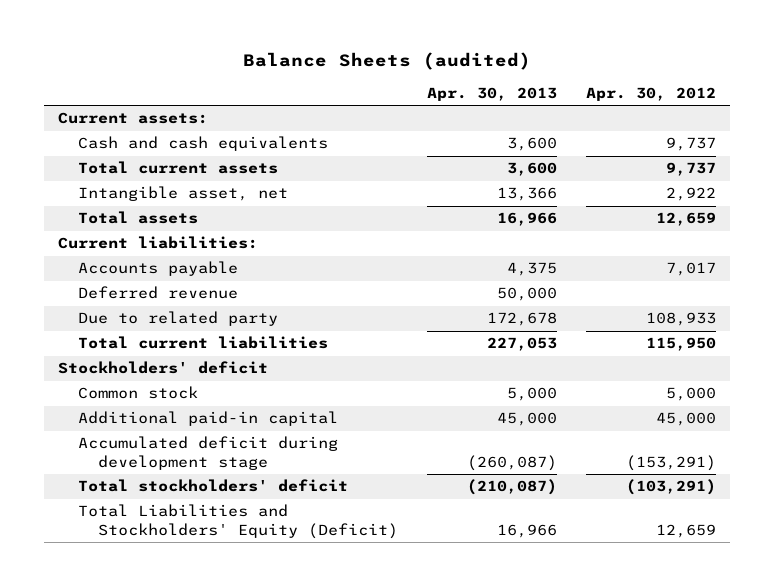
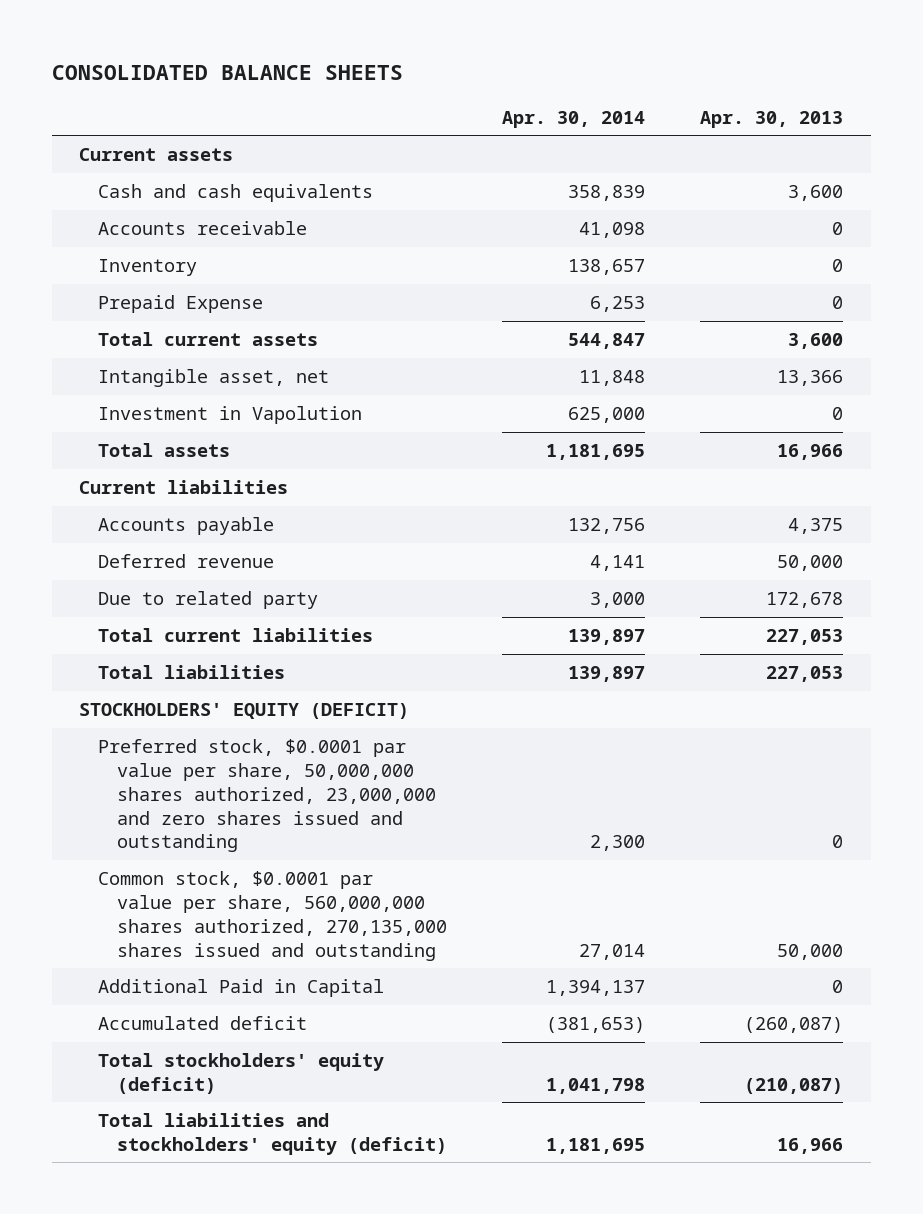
- Balance Sheets (audited)
+ CONSOLIDATED BALANCE SHEETS
- | Apr. 30, 2013 | Apr. 30, 2012
+ | Apr. 30, 2014 | Apr. 30, 2013
- Current assets:
+ Current assets
+ Accounts receivable | 41,098 | 0
+ Inventory | 138,657 | 0
+ Prepaid Expense | 6,253 | 0
+ Investment in Vapolution | 625,000 | 0
- Current liabilities:
+ Current liabilities
- Stockholders' deficit
- Common stock | 5,000 | 5,000
- Additional paid-in capital | 45,000 | 45,000
- Accumulated deficit during development stage | (260,087) | (153,291)
- Total stockholders' deficit | (210,087) | (103,291)
- Total Liabilities and Stockholders' Equity (Deficit) | 16,966 | 12,659
+ Total liabilities | 139,897 | 227,053
+ STOCKHOLDERS' EQUITY (DEFICIT)
+ Preferred stock, $0.0001 par value per share, 50,000,000 shares authorized, 23,000,000 and zero shares issued and outstanding | 2,300 | 0
+ Common stock, $0.0001 par value per share, 560,000,000 shares authorized, 270,135,000 shares issued and outstanding | 27,014 | 50,000
+ Additional Paid in Capital | 1,394,137 | 0
+ Accumulated deficit | (381,653) | (260,087)
+ Total stockholders' equity (deficit) | 1,041,798 | (210,087)
+ Total liabilities and stockholders' equity (deficit) | 1,181,695 | 16,966

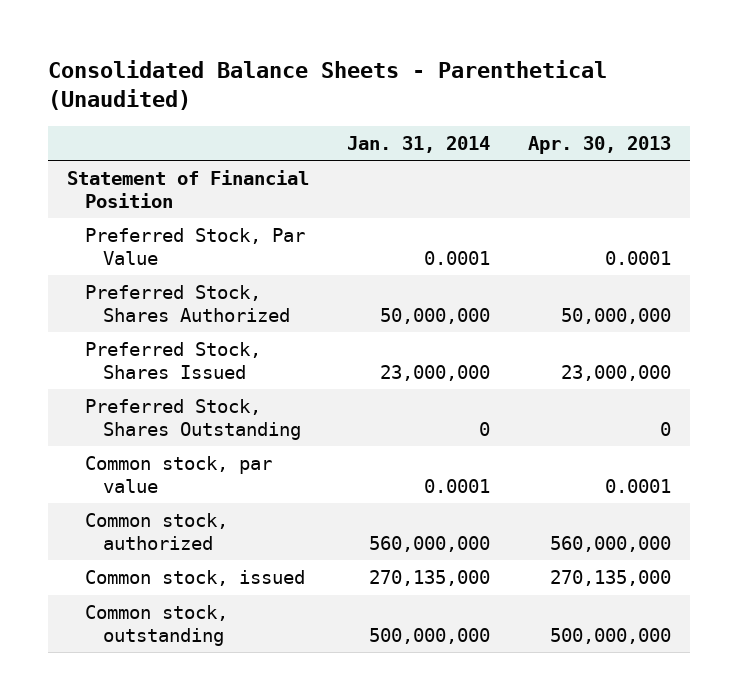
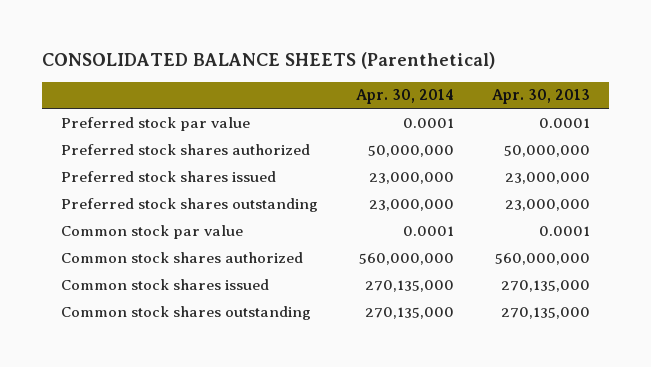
- Consolidated Balance Sheets - Parenthetical (Unaudited)
+ CONSOLIDATED BALANCE SHEETS (Parenthetical)
- | Jan. 31, 2014 | Apr. 30, 2013
+ | Apr. 30, 2014 | Apr. 30, 2013
- Statement of Financial Position
- Preferred Stock, Par Value | 0.0001 | 0.0001
- Preferred Stock, Shares Authorized | 50,000,000 | 50,000,000
- Preferred Stock, Shares Issued | 23,000,000 | 23,000,000
- Preferred Stock, Shares Outstanding | 0 | 0
- Common stock, par value | 0.0001 | 0.0001
- Common stock, authorized | 560,000,000 | 560,000,000
- Common stock, issued | 270,135,000 | 270,135,000
- Common stock, outstanding | 500,000,000 | 500,000,000
+ Preferred stock par value | 0.0001 | 0.0001
+ Preferred stock shares authorized | 50,000,000 | 50,000,000
+ Preferred stock shares issued | 23,000,000 | 23,000,000
+ Preferred stock shares outstanding | 23,000,000 | 23,000,000
+ Common stock par value | 0.0001 | 0.0001
+ Common stock shares authorized | 560,000,000 | 560,000,000
+ Common stock shares issued | 270,135,000 | 270,135,000
+ Common stock shares outstanding | 270,135,000 | 270,135,000

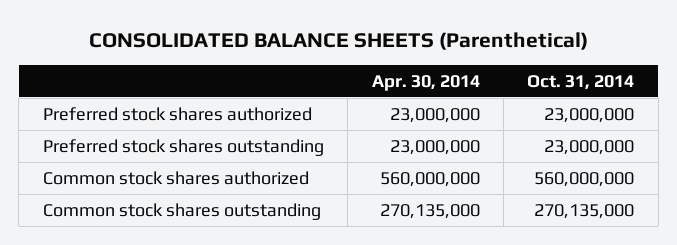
- | Apr. 30, 2014 | Apr. 30, 2013
+ | Apr. 30, 2014 | Oct. 31, 2014
- Preferred stock par value | 0.0001 | 0.0001
- Preferred stock shares authorized | 50,000,000 | 50,000,000
- Preferred stock shares issued | 23,000,000 | 23,000,000
+ Preferred stock shares authorized | 23,000,000 | 23,000,000
- Common stock par value | 0.0001 | 0.0001
- Common stock shares issued | 270,135,000 | 270,135,000

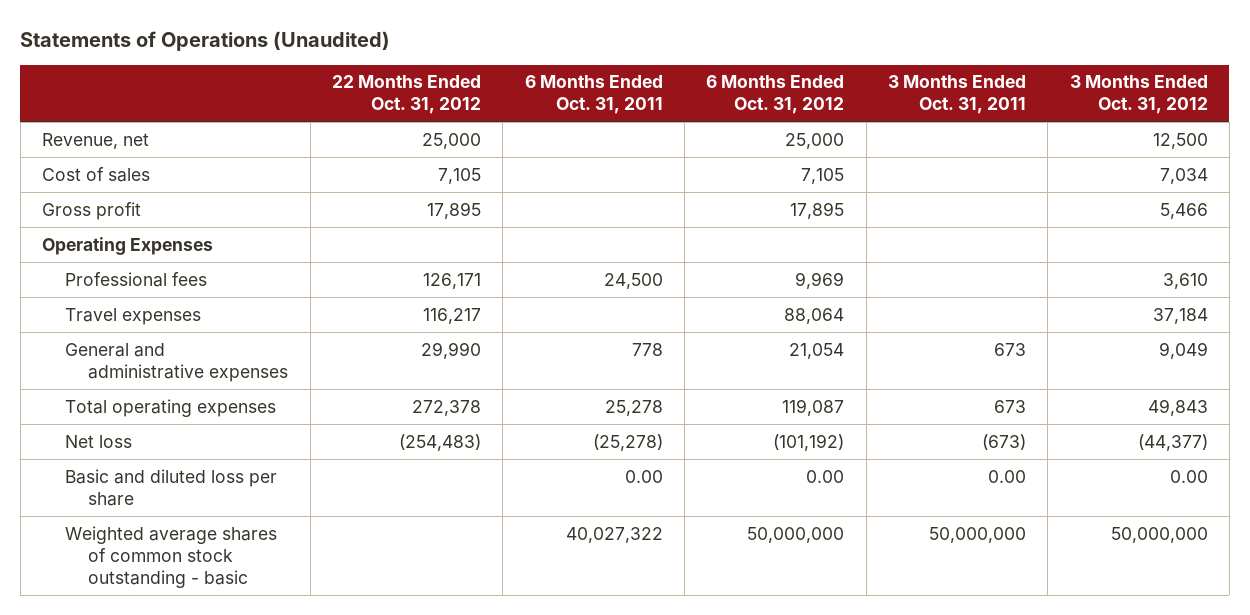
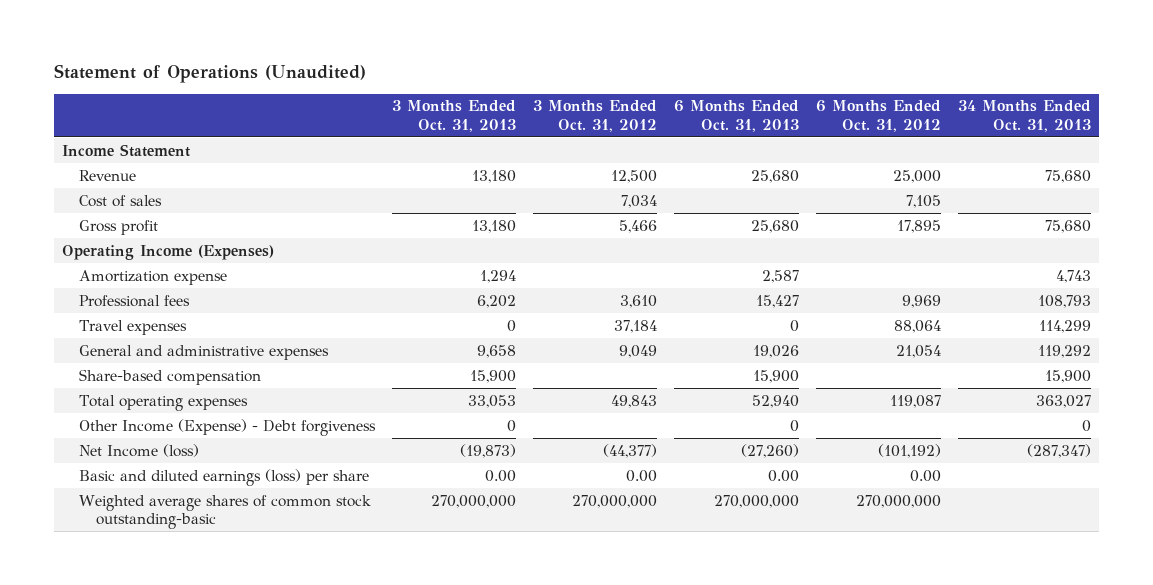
- Statements of Operations (Unaudited)
+ Statement of Operations (Unaudited)
- | 22 Months Ended Oct. 31, 2012 | 6 Months Ended Oct. 31, 2011 | 6 Months Ended Oct. 31, 2012 | 3 Months Ended Oct. 31, 2011 | 3 Months Ended Oct. 31, 2012
+ | 3 Months Ended Oct. 31, 2013 | 3 Months Ended Oct. 31, 2012 | 6 Months Ended Oct. 31, 2013 | 6 Months Ended Oct. 31, 2012 | 34 Months Ended Oct. 31, 2013
- Revenue, net | 25,000 | | 25,000 | | 12,500
+ Income Statement
+ Revenue | 13,180 | 12,500 | 25,680 | 25,000 | 75,680
- Operating Expenses
+ Operating Income (Expenses)
+ Amortization expense | 1,294 | | 2,587 | | 4,743
+ Share-based compensation | 15,900 | | 15,900 | | 15,900
- Net loss | (254,483) | (25,278) | (101,192) | (673) | (44,377)
- Basic and diluted loss per share | | 0.00 | 0.00 | 0.00 | 0.00
- Weighted average shares of common stock outstanding - basic | | 40,027,322 | 50,000,000 | 50,000,000 | 50,000,000
+ Other Income (Expense) - Debt forgiveness | 0 | | 0 | | 0
+ Net Income (loss) | (19,873) | (44,377) | (27,260) | (101,192) | (287,347)
+ Basic and diluted earnings (loss) per share | 0.00 | 0.00 | 0.00 | 0.00 |
+ Weighted average shares of common stock outstanding-basic | 270,000,000 | 270,000,000 | 270,000,000 | 270,000,000 |

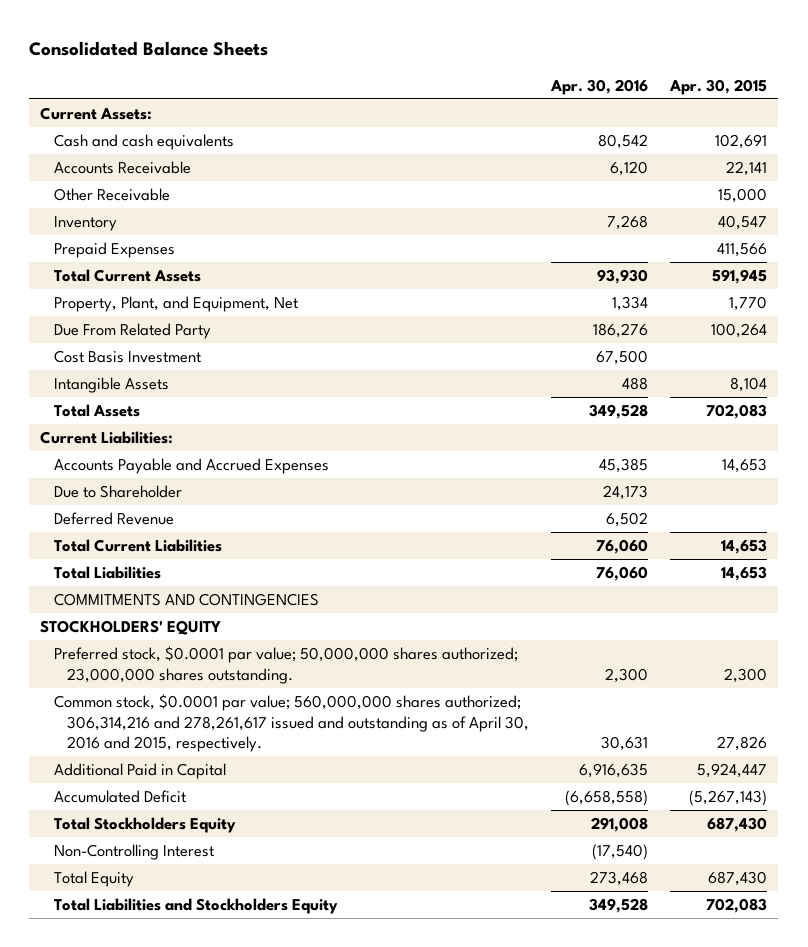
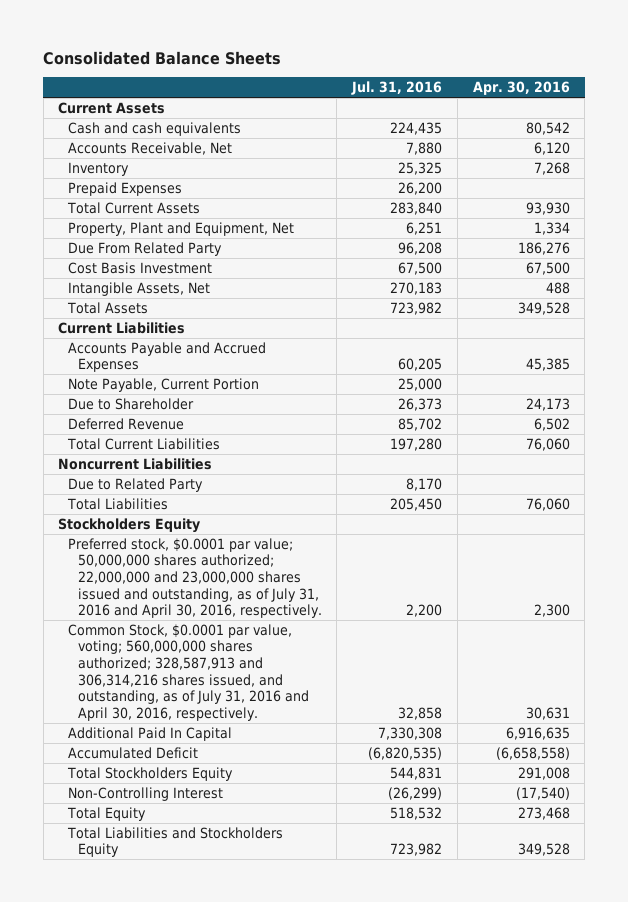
- | Apr. 30, 2016 | Apr. 30, 2015
+ | Jul. 31, 2016 | Apr. 30, 2016
- Current Assets:
+ Current Assets
- Accounts Receivable | 6,120 | 22,141
- Other Receivable | | 15,000
+ Accounts Receivable, Net | 7,880 | 6,120
- Property, Plant, and Equipment, Net | 1,334 | 1,770
+ Property, Plant and Equipment, Net | 6,251 | 1,334
- Intangible Assets | 488 | 8,104
+ Intangible Assets, Net | 270,183 | 488
- Current Liabilities:
+ Current Liabilities
+ Note Payable, Current Portion | 25,000 |
+ Noncurrent Liabilities
+ Due to Related Party | 8,170 |
- COMMITMENTS AND CONTINGENCIES
- STOCKHOLDERS' EQUITY
- Preferred stock, $0.0001 par value; 50,000,000 shares authorized; 23,000,000 shares outstanding. | 2,300 | 2,300
- Common stock, $0.0001 par value; 560,000,000 shares authorized; 306,314,216 and 278,261,617 issued and outstanding as of April 30, 2016 and 2015, respectively. | 30,631 | 27,826
- Additional Paid in Capital | 6,916,635 | 5,924,447
+ Stockholders Equity
+ Preferred stock, $0.0001 par value; 50,000,000 shares authorized; 22,000,000 and 23,000,000 shares issued and outstanding, as of July 31, 2016 and April 30, 2016, respectively. | 2,200 | 2,300
+ Common Stock, $0.0001 par value, voting; 560,000,000 shares authorized; 328,587,913 and 306,314,216 shares issued, and outstanding, as of July 31, 2016 and April 30, 2016, respectively. | 32,858 | 30,631
+ Additional Paid In Capital | 7,330,308 | 6,916,635

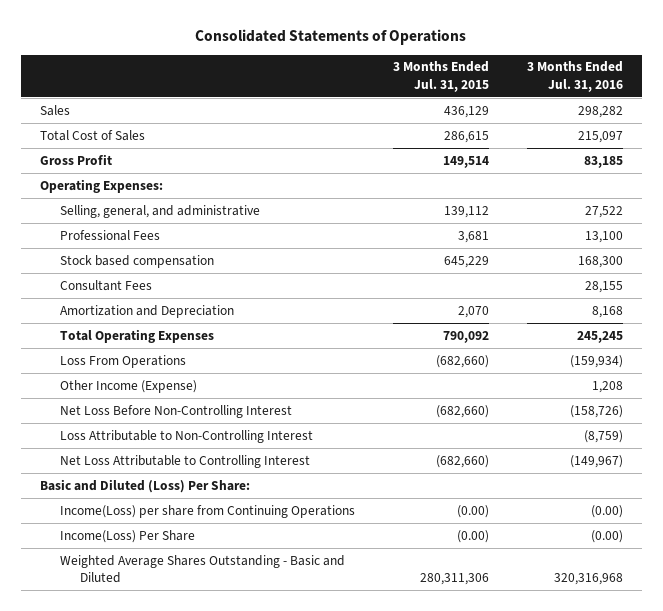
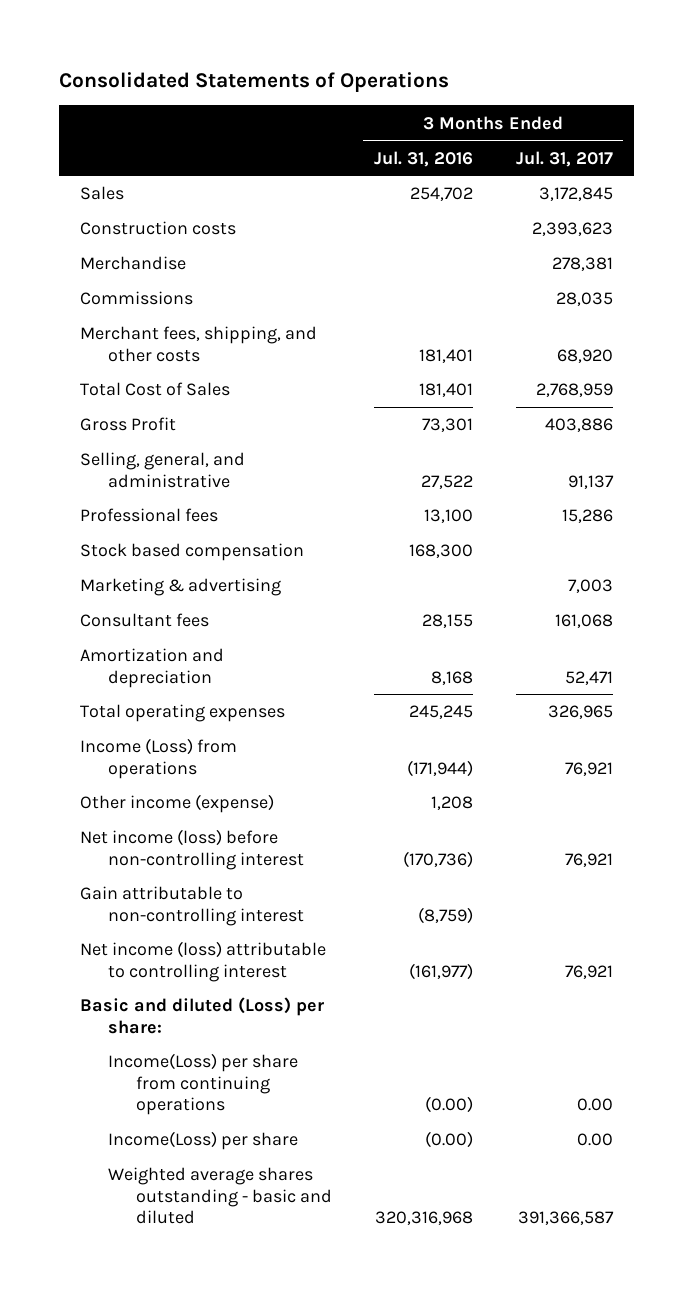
- | 3 Months Ended Jul. 31, 2015 | 3 Months Ended Jul. 31, 2016
+ | 3 Months Ended Jul. 31, 2016 | 3 Months Ended Jul. 31, 2017
- Sales | 436,129 | 298,282
- Total Cost of Sales | 286,615 | 215,097
- Gross Profit | 149,514 | 83,185
- Operating Expenses:
+ Sales | 254,702 | 3,172,845
+ Construction costs | | 2,393,623
+ Merchandise | | 278,381
+ Commissions | | 28,035
+ Merchant fees, shipping, and other costs | 181,401 | 68,920
+ Total Cost of Sales | 181,401 | 2,768,959
+ Gross Profit | 73,301 | 403,886
- Professional Fees | 3,681 | 13,100
+ Professional fees | 13,100 | 15,286
- Consultant Fees | | 28,155
- Amortization and Depreciation | 2,070 | 8,168
- Total Operating Expenses | 790,092 | 245,245
- Loss From Operations | (682,660) | (159,934)
- Other Income (Expense) | | 1,208
- Net Loss Before Non-Controlling Interest | (682,660) | (158,726)
- Loss Attributable to Non-Controlling Interest | | (8,759)
- Net Loss Attributable to Controlling Interest | (682,660) | (149,967)
- Basic and Diluted (Loss) Per Share:
- Income(Loss) per share from Continuing Operations | (0.00) | (0.00)
- Income(Loss) Per Share | (0.00) | (0.00)
- Weighted Average Shares Outstanding - Basic and Diluted | 280,311,306 | 320,316,968
+ Marketing & advertising | | 7,003
+ Consultant fees | 28,155 | 161,068
+ Amortization and depreciation | 8,168 | 52,471
+ Total operating expenses | 245,245 | 326,965
+ Income (Loss) from operations | (171,944) | 76,921
+ Other income (expense) | 1,208 |
+ Net income (loss) before non-controlling interest | (170,736) | 76,921
+ Gain attributable to non-controlling interest | (8,759) |
+ Net income (loss) attributable to controlling interest | (161,977) | 76,921
+ Basic and diluted (Loss) per share:
+ Income(Loss) per share from continuing operations | (0.00) | 0.00
+ Income(Loss) per share | (0.00) | 0.00
+ Weighted average shares outstanding - basic and diluted | 320,316,968 | 391,366,587

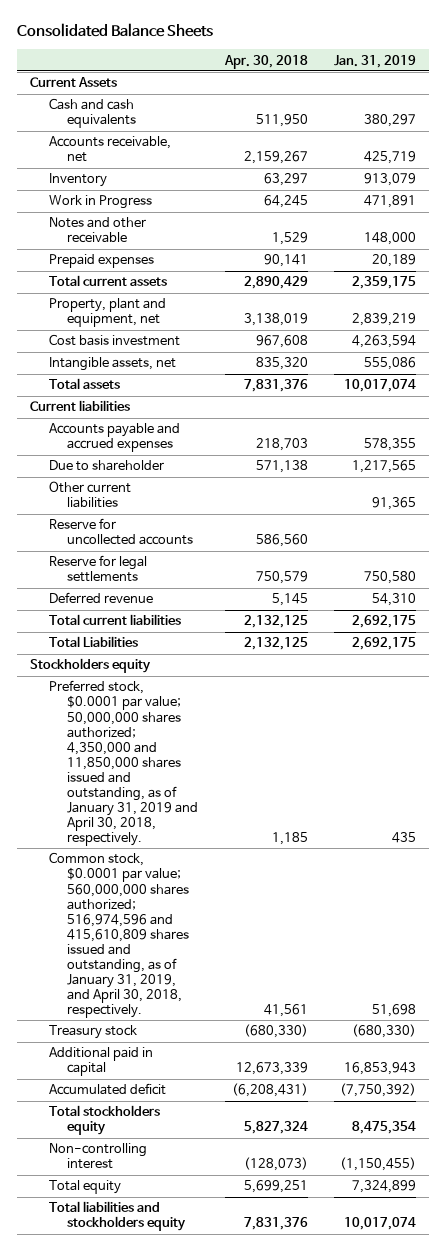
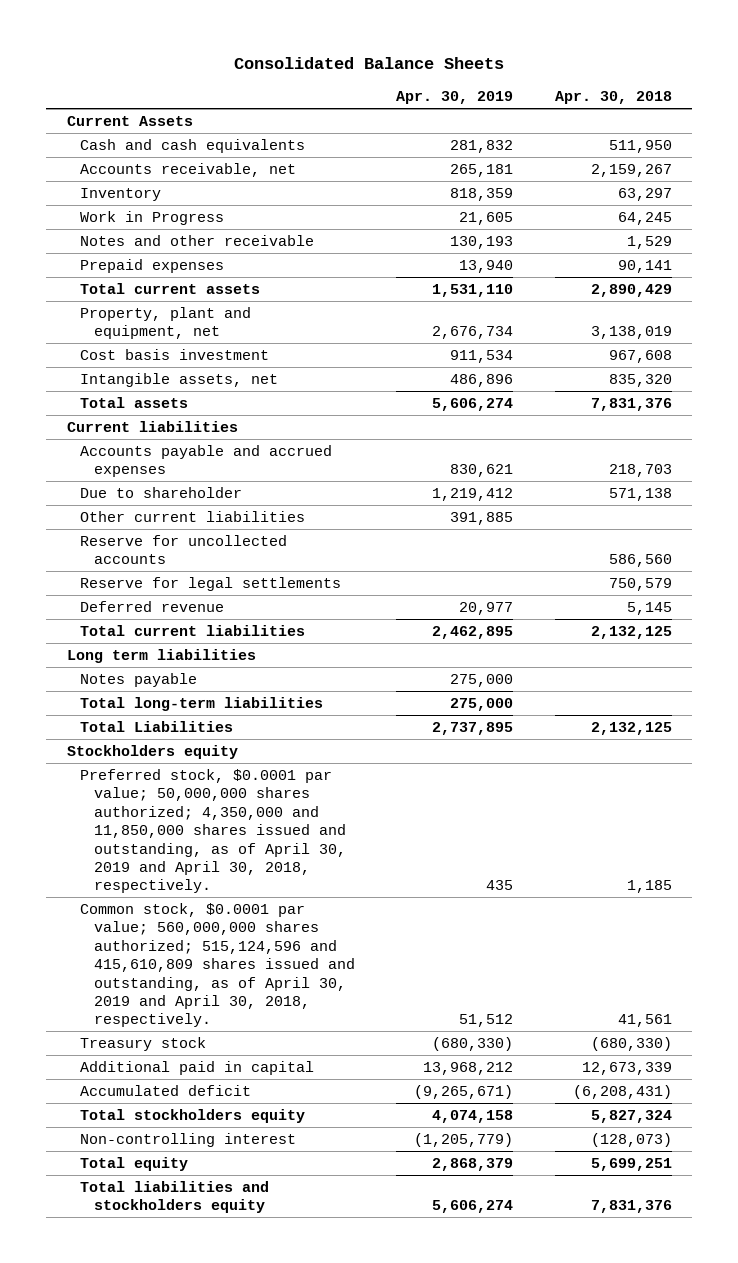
- | Apr. 30, 2018 | Jan. 31, 2019
+ | Apr. 30, 2019 | Apr. 30, 2018
+ Long term liabilities
+ Notes payable | 275,000 |
+ Total long-term liabilities | 275,000 |
- Preferred stock, $0.0001 par value; 50,000,000 shares authorized; 4,350,000 and 11,850,000 shares issued and outstanding, as of January 31, 2019 and April 30, 2018, respectively. | 1,185 | 435
- Common stock, $0.0001 par value; 560,000,000 shares authorized; 516,974,596 and 415,610,809 shares issued and outstanding, as of January 31, 2019, and April 30, 2018, respectively. | 41,561 | 51,698
+ Preferred stock, $0.0001 par value; 50,000,000 shares authorized; 4,350,000 and 11,850,000 shares issued and outstanding, as of April 30, 2019 and April 30, 2018, respectively. | 435 | 1,185
+ Common stock, $0.0001 par value; 560,000,000 shares authorized; 515,124,596 and 415,610,809 shares issued and outstanding, as of April 30, 2019 and April 30, 2018, respectively. | 51,512 | 41,561

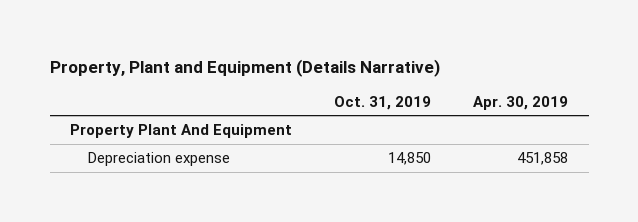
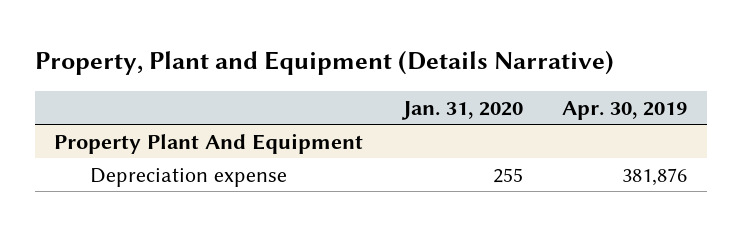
- | Oct. 31, 2019 | Apr. 30, 2019
+ | Jan. 31, 2020 | Apr. 30, 2019
- Depreciation expense | 14,850 | 451,858
+ Depreciation expense | 255 | 381,876

